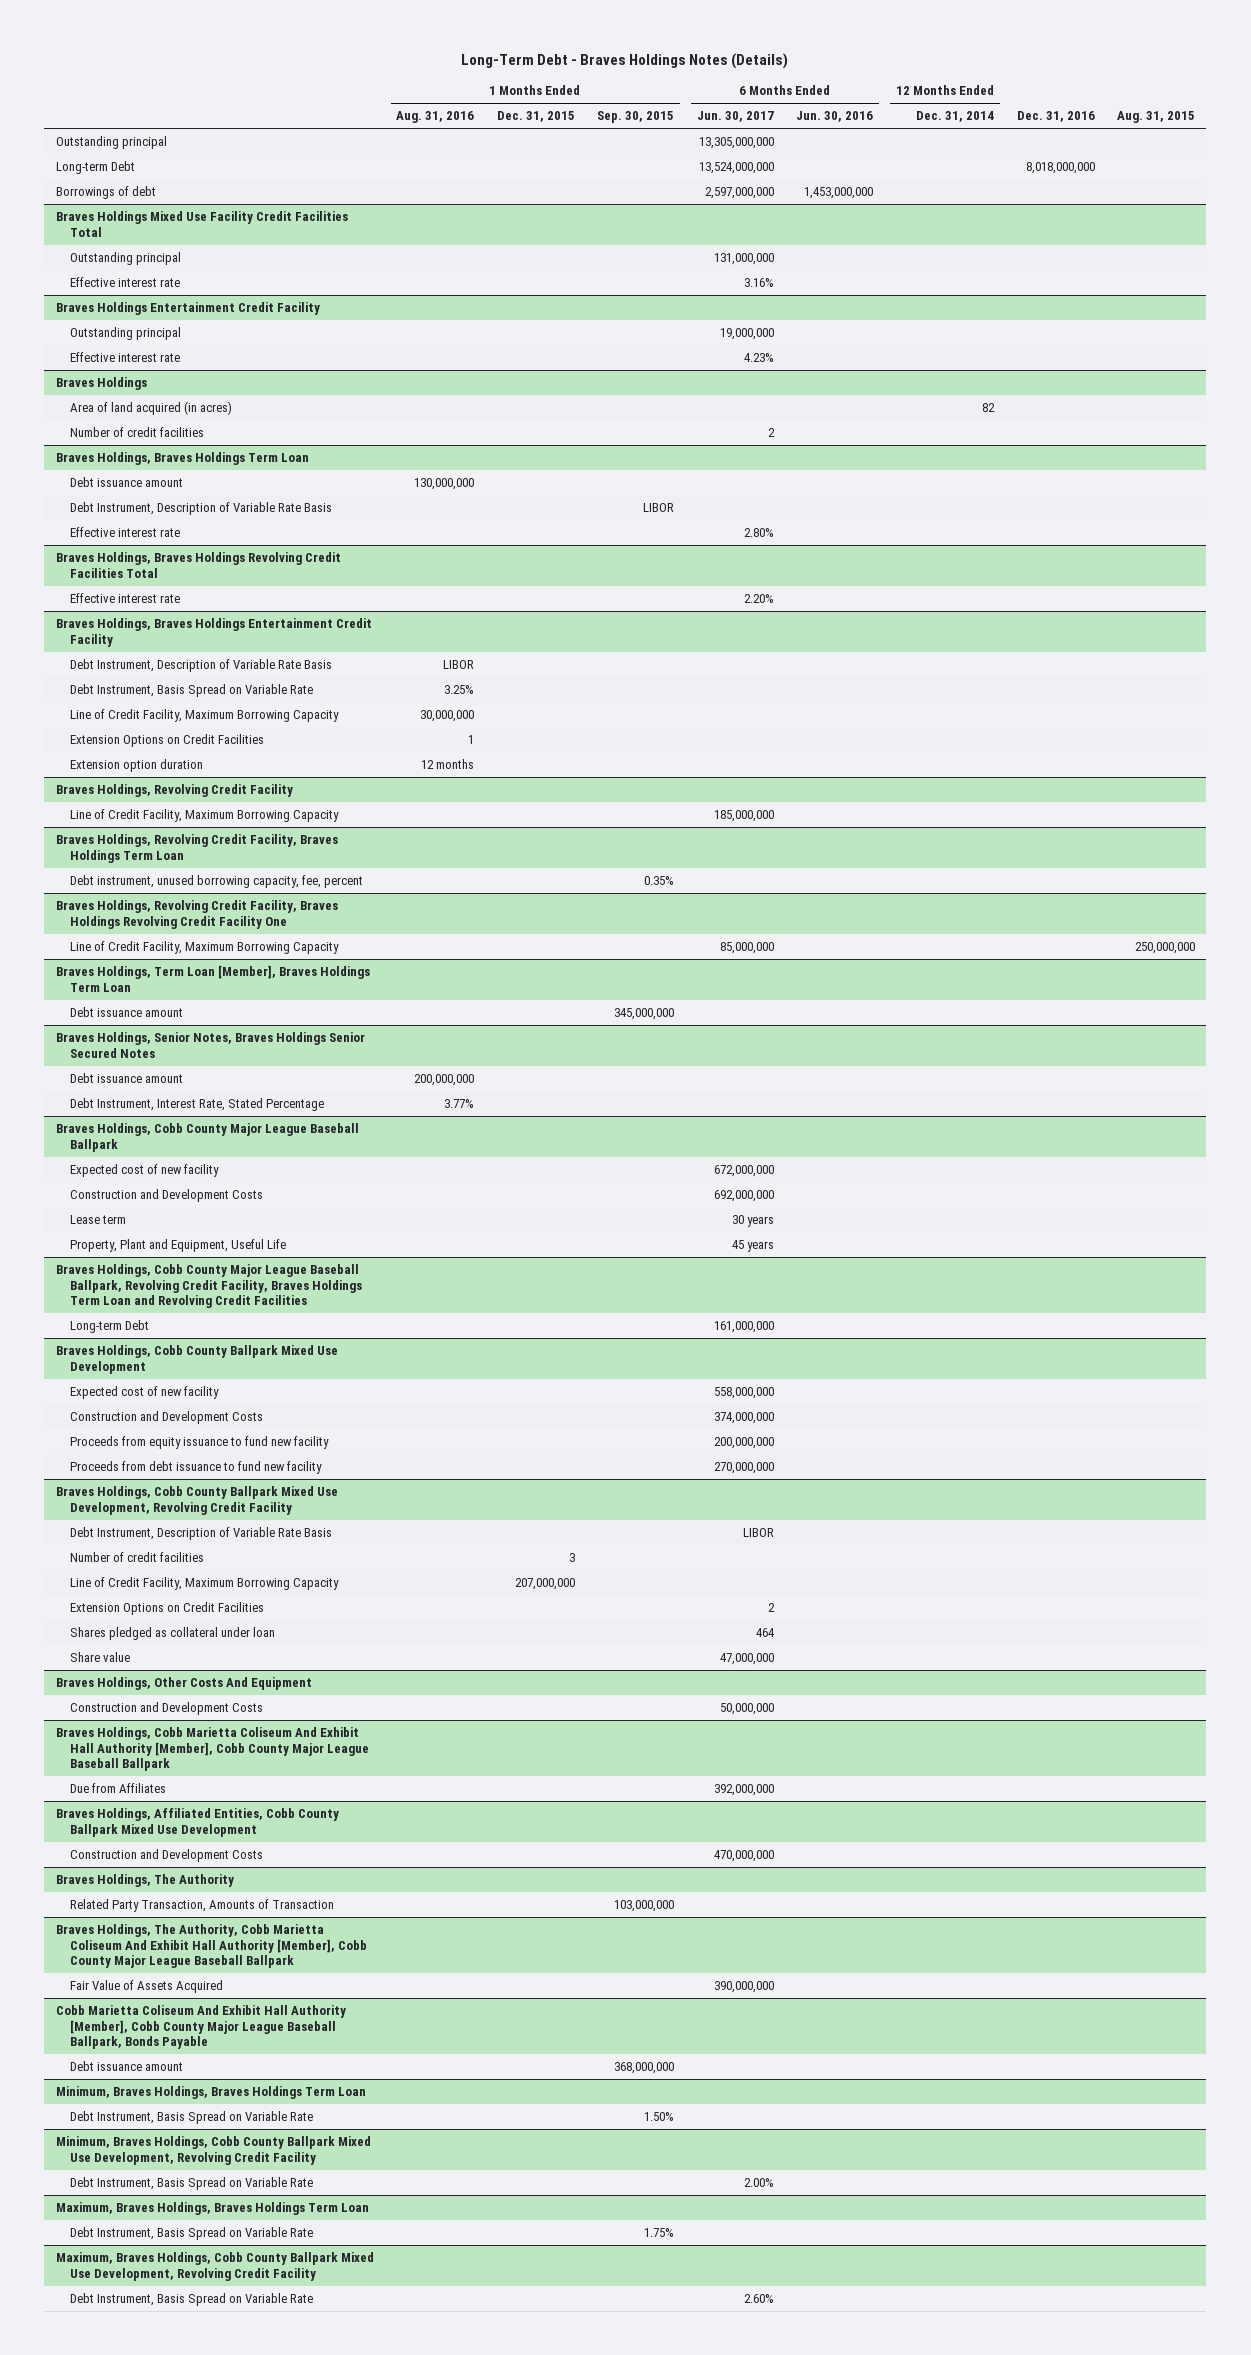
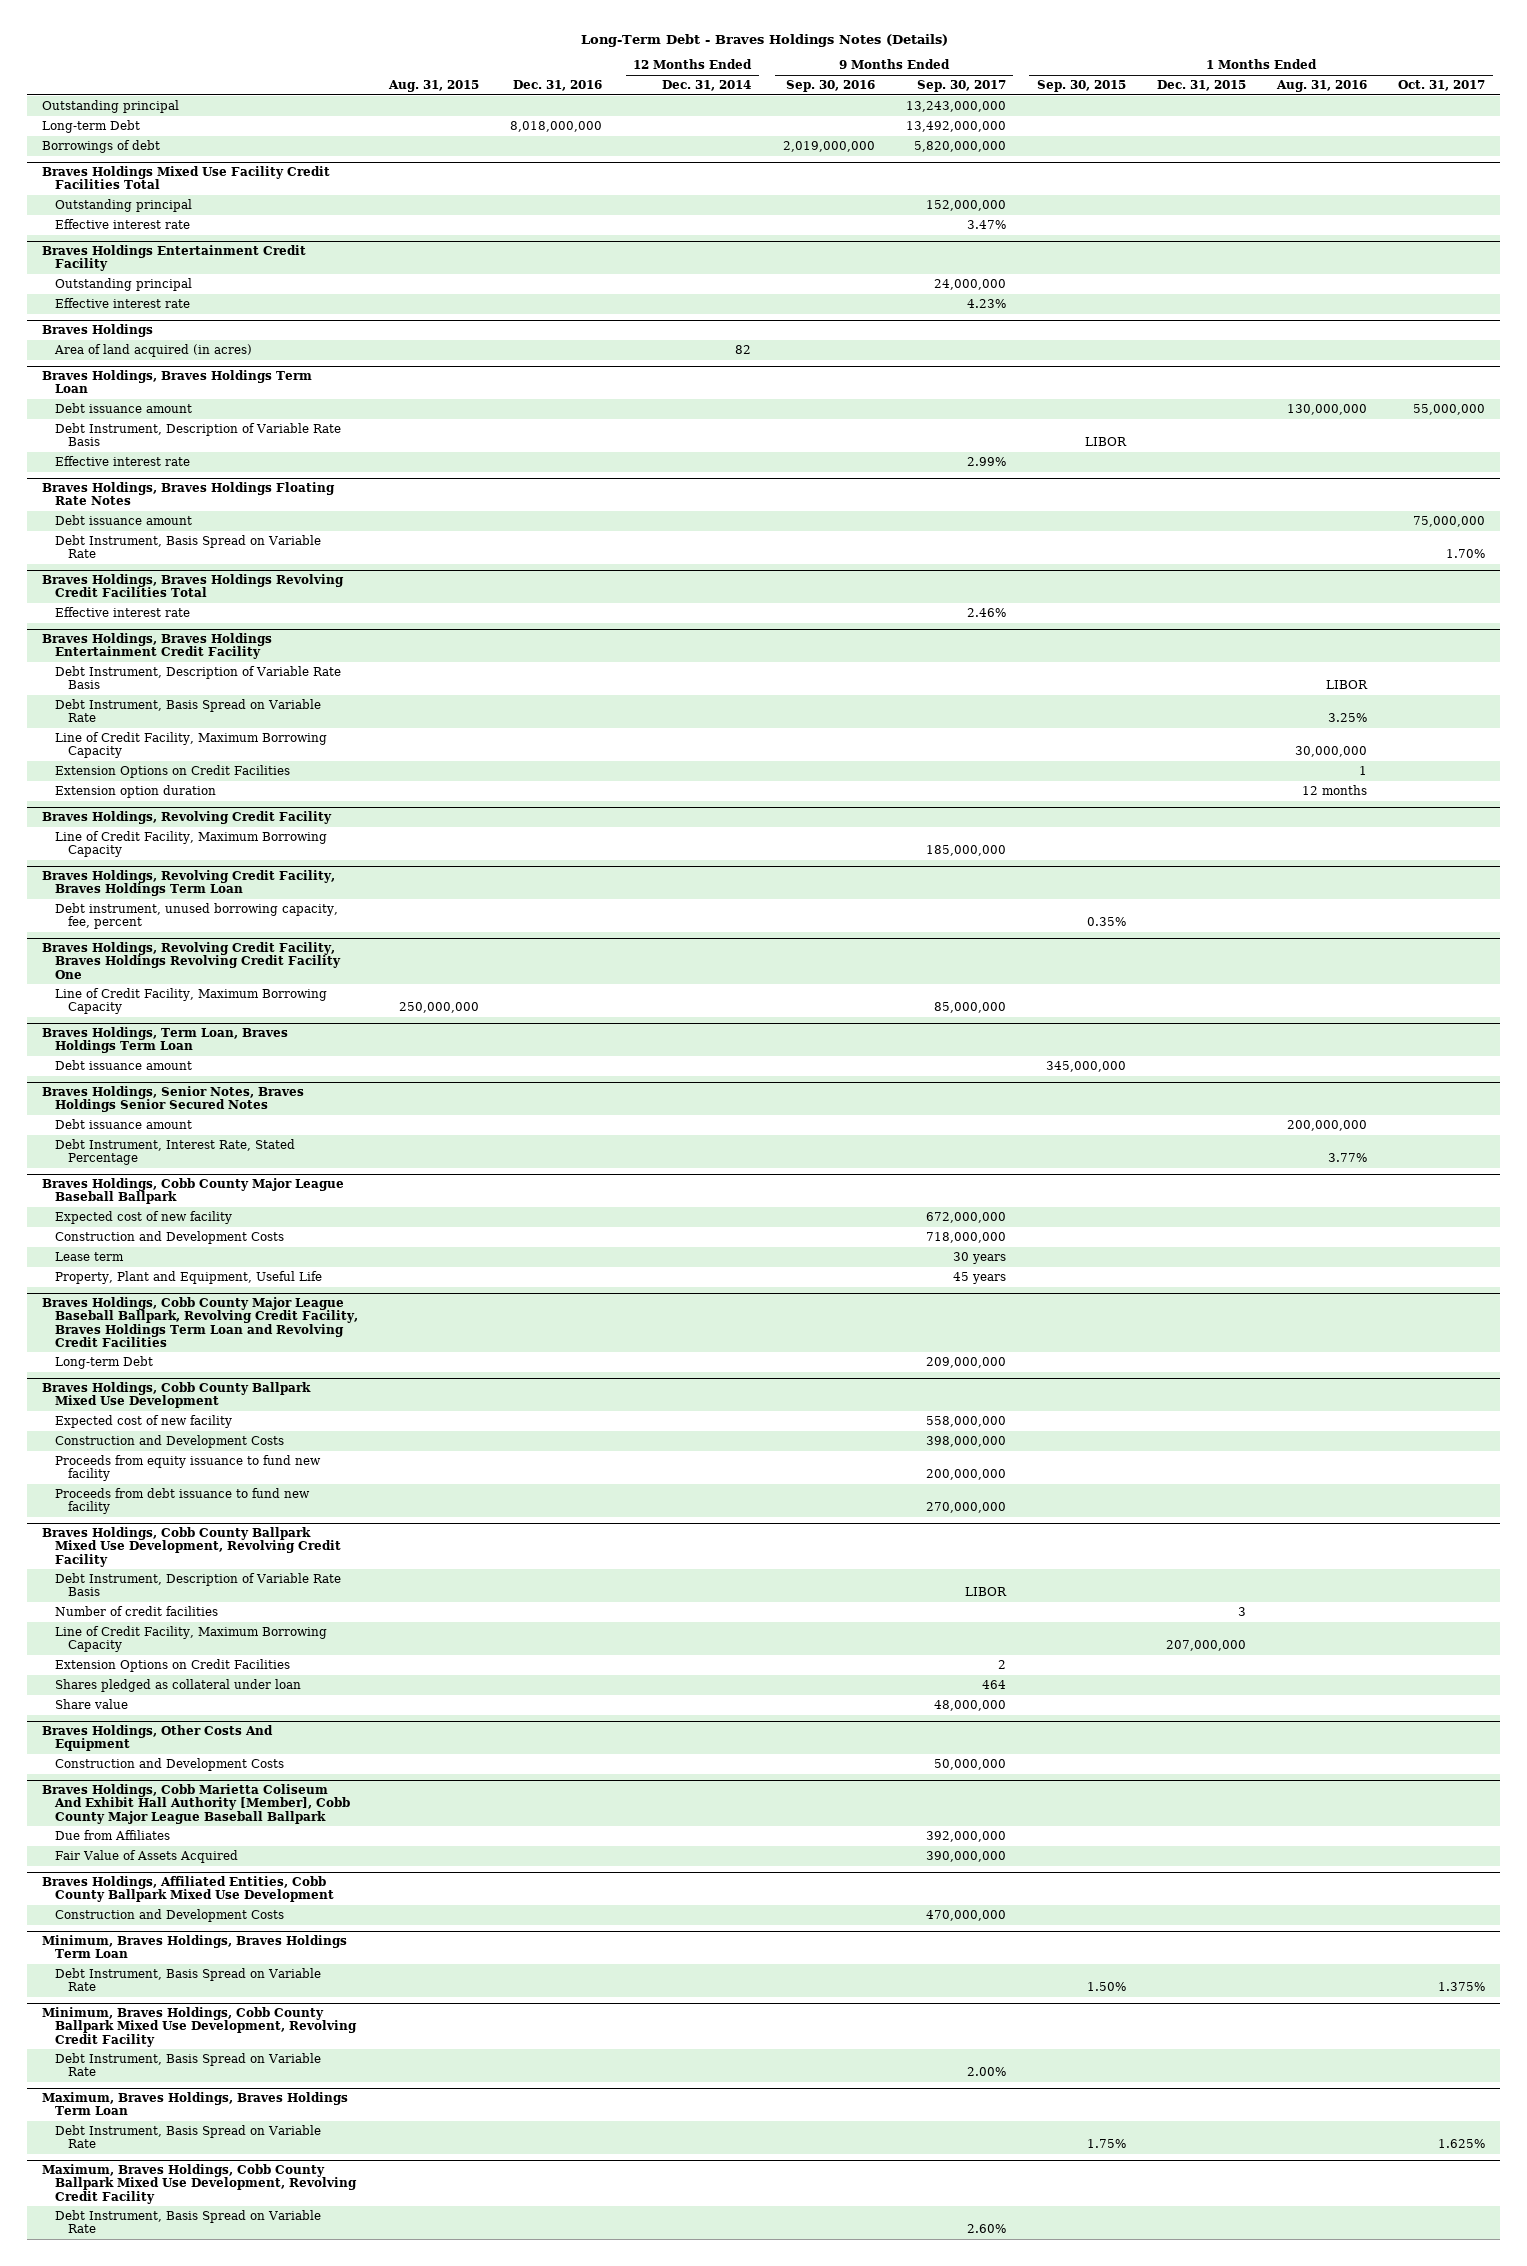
- | 1 Months Ended Aug. 31, 2016 | 1 Months Ended Dec. 31, 2015 | 1 Months Ended Sep. 30, 2015 | 6 Months Ended Jun. 30, 2017 | 6 Months Ended Jun. 30, 2016 | 12 Months Ended Dec. 31, 2014 | Dec. 31, 2016 | Aug. 31, 2015
+ | Aug. 31, 2015 | Dec. 31, 2016 | 12 Months Ended Dec. 31, 2014 | 9 Months Ended Sep. 30, 2016 | 9 Months Ended Sep. 30, 2017 | 1 Months Ended Sep. 30, 2015 | 1 Months Ended Dec. 31, 2015 | 1 Months Ended Aug. 31, 2016 | 1 Months Ended Oct. 31, 2017
@ Braves Holdings
- Number of credit facilities | | | | 2 | | | |
+ Braves Holdings, Braves Holdings Floating Rate Notes
+ Debt issuance amount | | | | | | | | | 75,000,000
+ Debt Instrument, Basis Spread on Variable Rate | | | | | | | | | 1.70%
- Braves Holdings, Term Loan [Member], Braves Holdings Term Loan
+ Braves Holdings, Term Loan, Braves Holdings Term Loan
@ Braves Holdings, Cobb Marietta Coliseum And Exhibit Hall Authority [Member], Cobb County Major League Baseball Ballpark
+ Fair Value of Assets Acquired | | | | | 390,000,000 | | | |
- Braves Holdings, The Authority
- Related Party Transaction, Amounts of Transaction | | | 103,000,000 | | | | |
- Braves Holdings, The Authority, Cobb Marietta Coliseum And Exhibit Hall Authority [Member], Cobb County Major League Baseball Ballpark
- Fair Value of Assets Acquired | | | | 390,000,000 | | | |
- Cobb Marietta Coliseum And Exhibit Hall Authority [Member], Cobb County Major League Baseball Ballpark, Bonds Payable
- Debt issuance amount | | | 368,000,000 | | | | |

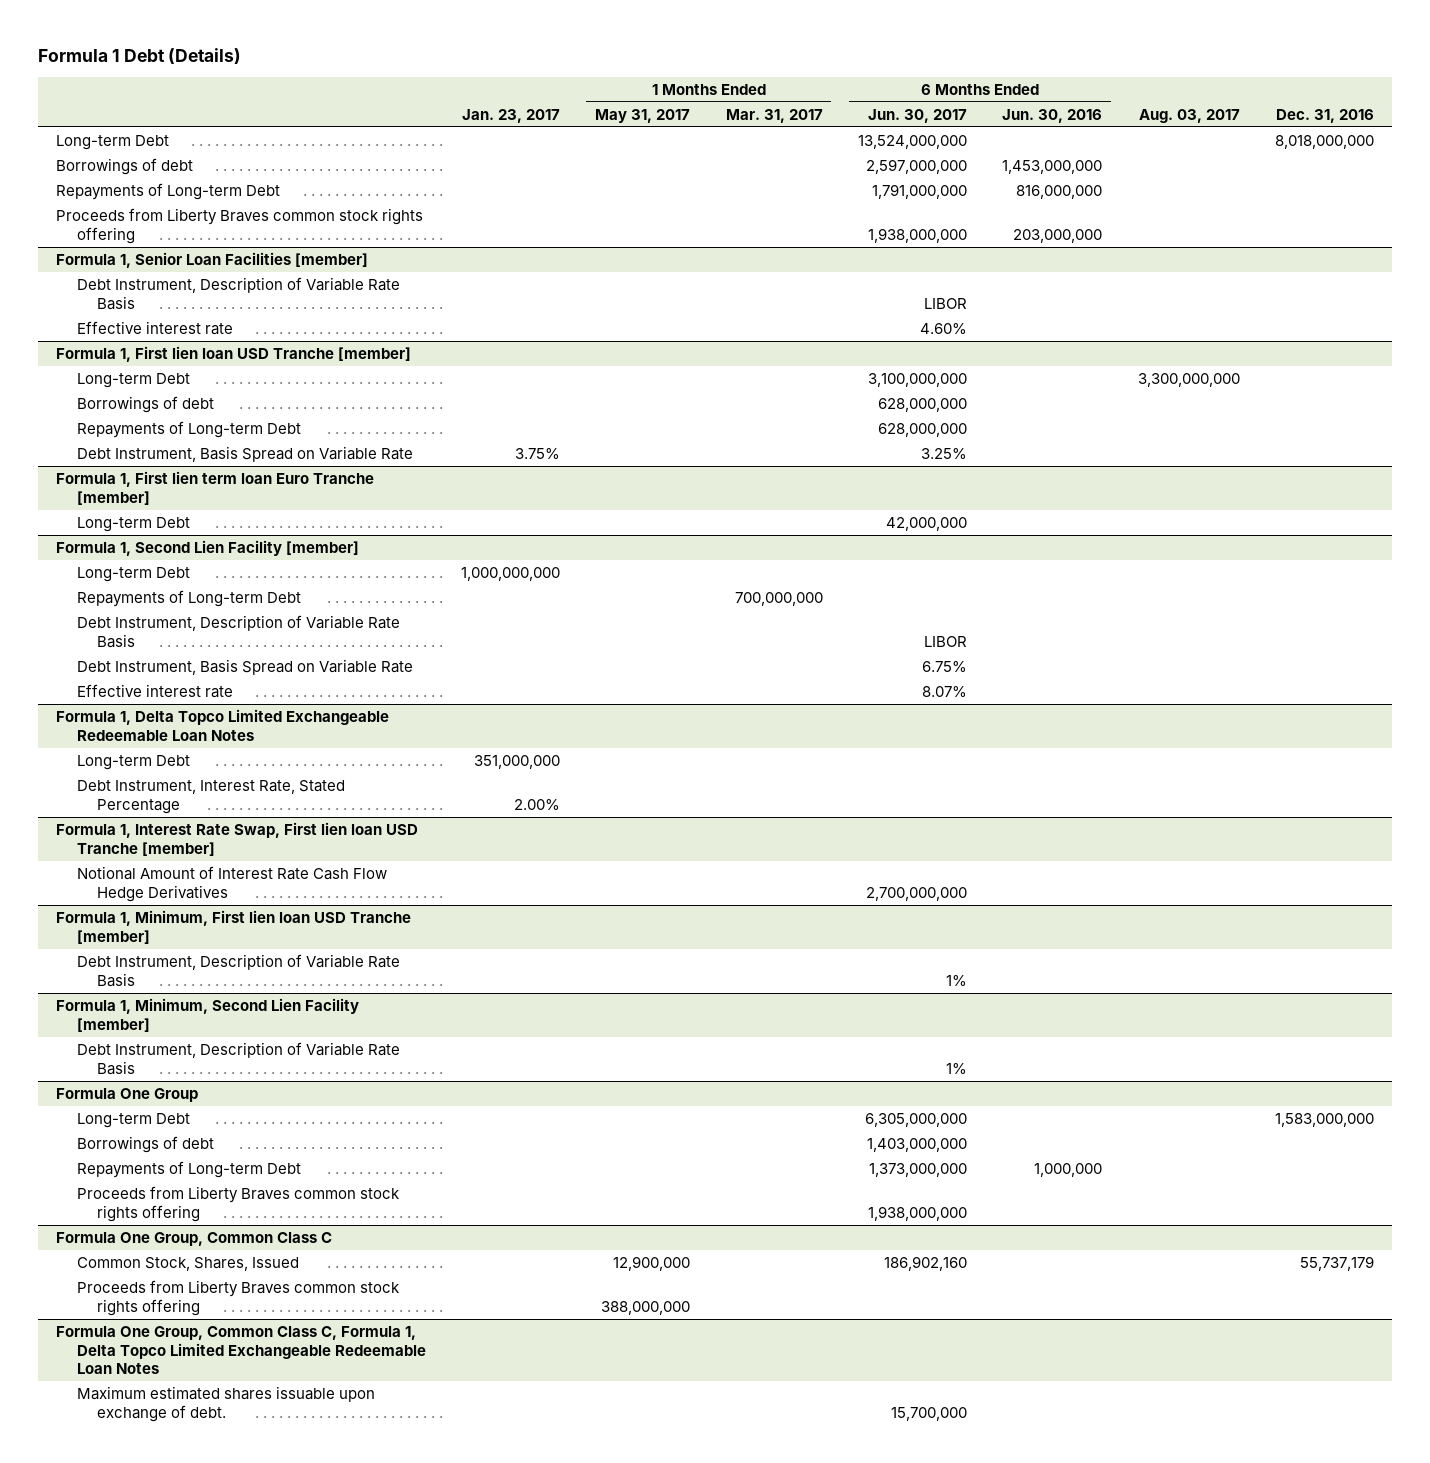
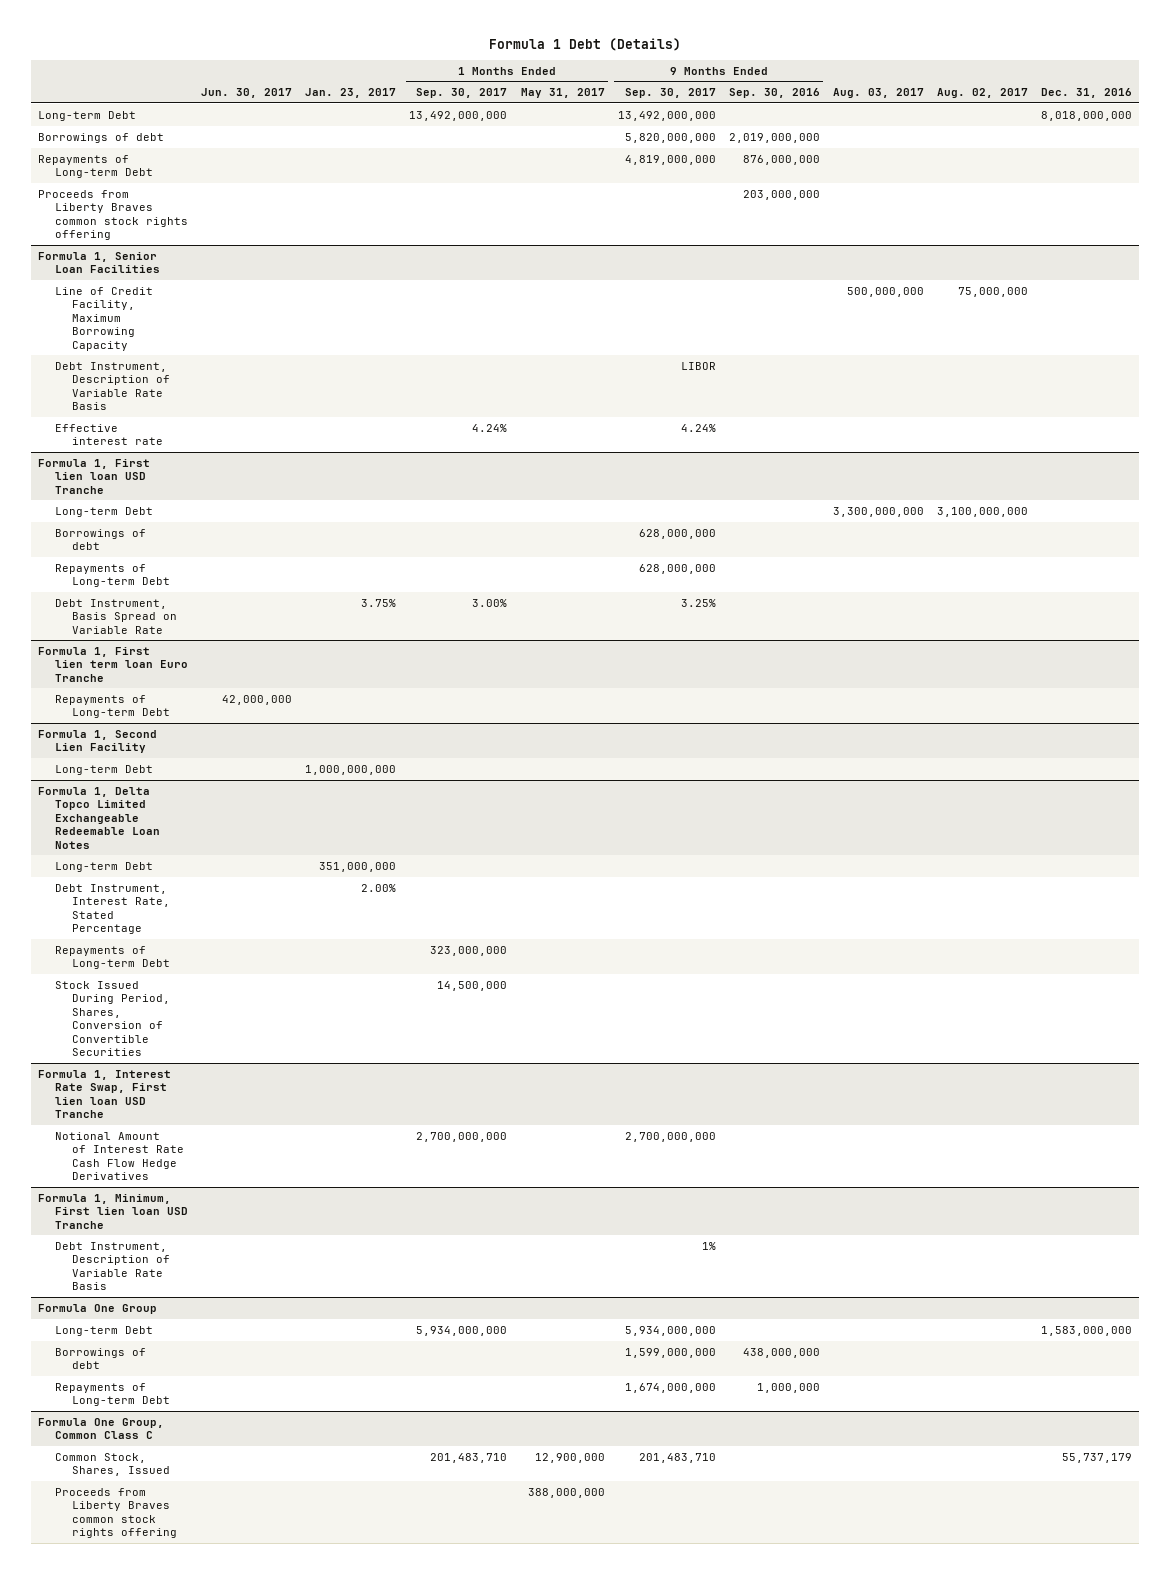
- | Jan. 23, 2017 | 1 Months Ended May 31, 2017 | 1 Months Ended Mar. 31, 2017 | 6 Months Ended Jun. 30, 2017 | 6 Months Ended Jun. 30, 2016 | Aug. 03, 2017 | Dec. 31, 2016
+ | Jun. 30, 2017 | Jan. 23, 2017 | 1 Months Ended Sep. 30, 2017 | 1 Months Ended May 31, 2017 | 9 Months Ended Sep. 30, 2017 | 9 Months Ended Sep. 30, 2016 | Aug. 03, 2017 | Aug. 02, 2017 | Dec. 31, 2016
- Formula 1, Senior Loan Facilities [member]
+ Formula 1, Senior Loan Facilities
+ Line of Credit Facility, Maximum Borrowing Capacity | | | | | | | 500,000,000 | 75,000,000 |
- Formula 1, First lien loan USD Tranche [member]
+ Formula 1, First lien loan USD Tranche
- Formula 1, First lien term loan Euro Tranche [member]
- Long-term Debt | | | | 42,000,000 | | |
- Formula 1, Second Lien Facility [member]
+ Formula 1, First lien term loan Euro Tranche
+ Repayments of Long-term Debt | 42,000,000 | | | | | | | |
+ Formula 1, Second Lien Facility
- Repayments of Long-term Debt | | | 700,000,000 | | | |
- Debt Instrument, Description of Variable Rate Basis | | | | LIBOR | | |
- Debt Instrument, Basis Spread on Variable Rate | | | | 6.75% | | |
- Effective interest rate | | | | 8.07% | | |
- Formula 1, Interest Rate Swap, First lien loan USD Tranche [member]
@ Formula 1, Delta Topco Limited Exchangeable Redeemable Loan Notes
+ Repayments of Long-term Debt | | | 323,000,000 | | | | | |
+ Stock Issued During Period, Shares, Conversion of Convertible Securities | | | 14,500,000 | | | | | |
+ Formula 1, Interest Rate Swap, First lien loan USD Tranche
- Formula 1, Minimum, First lien loan USD Tranche [member]
+ Formula 1, Minimum, First lien loan USD Tranche
- Formula 1, Minimum, Second Lien Facility [member]
- Debt Instrument, Description of Variable Rate Basis | | | | 1% | | |
@ Formula One Group
- Proceeds from Liberty Braves common stock rights offering | | | | 1,938,000,000 | | |
- Formula One Group, Common Class C, Formula 1, Delta Topco Limited Exchangeable Redeemable Loan Notes
- Maximum estimated shares issuable upon exchange of debt. | | | | 15,700,000 | | |

